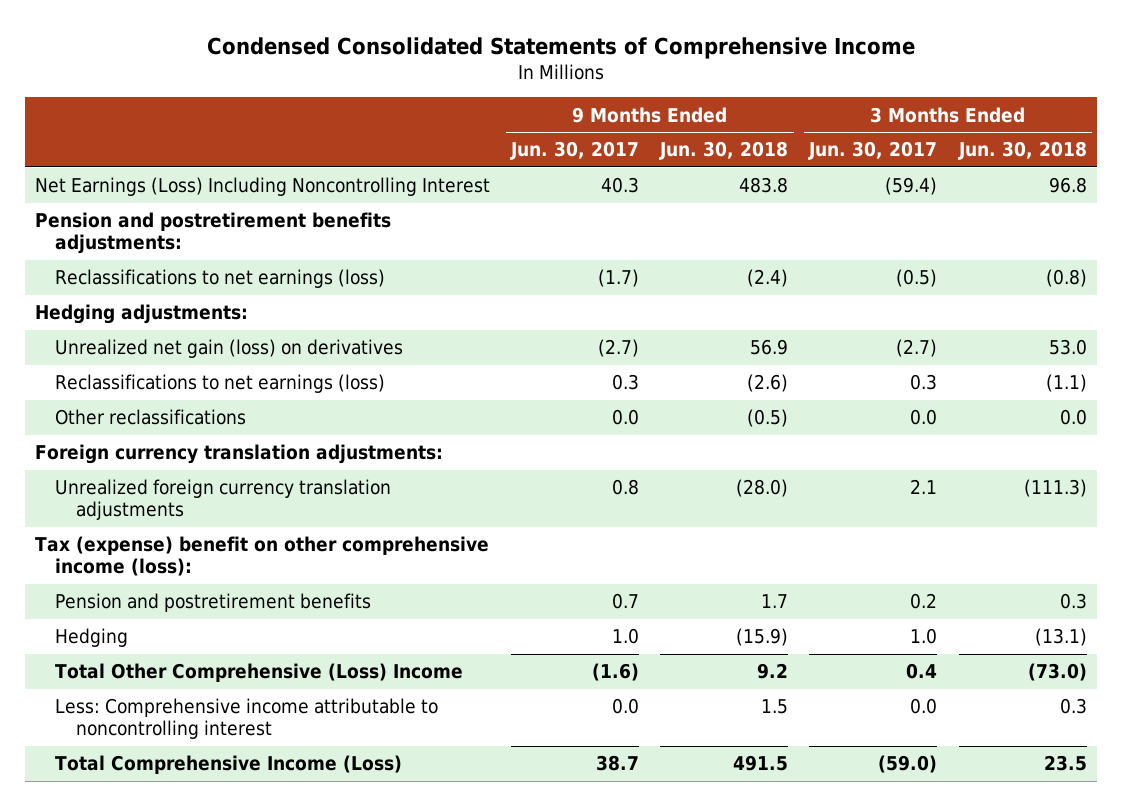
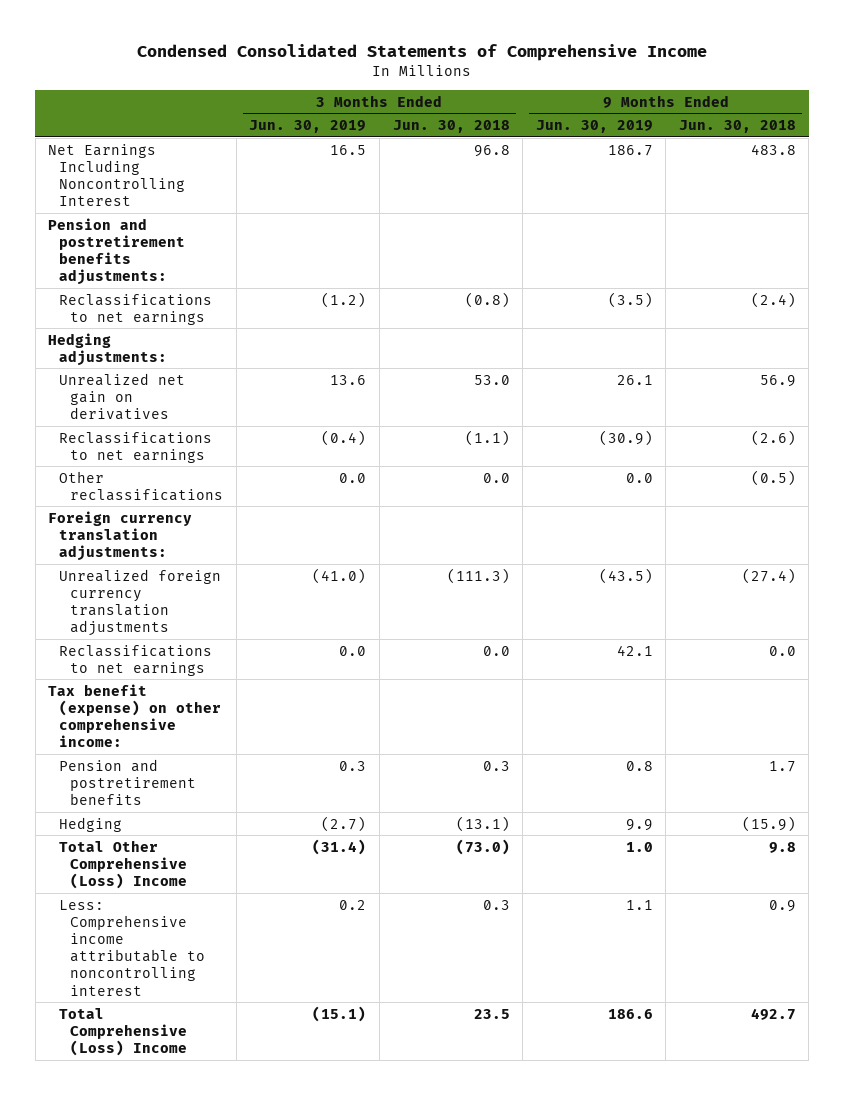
- | 9 Months Ended Jun. 30, 2017 | 9 Months Ended Jun. 30, 2018 | 3 Months Ended Jun. 30, 2017 | 3 Months Ended Jun. 30, 2018
+ | 3 Months Ended Jun. 30, 2019 | 3 Months Ended Jun. 30, 2018 | 9 Months Ended Jun. 30, 2019 | 9 Months Ended Jun. 30, 2018
- Net Earnings (Loss) Including Noncontrolling Interest | 40.3 | 483.8 | (59.4) | 96.8
+ Net Earnings Including Noncontrolling Interest | 16.5 | 96.8 | 186.7 | 483.8
- Reclassifications to net earnings (loss) | (1.7) | (2.4) | (0.5) | (0.8)
+ Reclassifications to net earnings | (1.2) | (0.8) | (3.5) | (2.4)
- Unrealized net gain (loss) on derivatives | (2.7) | 56.9 | (2.7) | 53.0
- Reclassifications to net earnings (loss) | 0.3 | (2.6) | 0.3 | (1.1)
+ Unrealized net gain on derivatives | 13.6 | 53.0 | 26.1 | 56.9
+ Reclassifications to net earnings | (0.4) | (1.1) | (30.9) | (2.6)
- Unrealized foreign currency translation adjustments | 0.8 | (28.0) | 2.1 | (111.3)
- Tax (expense) benefit on other comprehensive income (loss):
+ Unrealized foreign currency translation adjustments | (41.0) | (111.3) | (43.5) | (27.4)
+ Reclassifications to net earnings | 0.0 | 0.0 | 42.1 | 0.0
+ Tax benefit (expense) on other comprehensive income:
- Total Other Comprehensive (Loss) Income | (1.6) | 9.2 | 0.4 | (73.0)
- Less: Comprehensive income attributable to noncontrolling interest | 0.0 | 1.5 | 0.0 | 0.3
- Total Comprehensive Income (Loss) | 38.7 | 491.5 | (59.0) | 23.5
+ Total Other Comprehensive (Loss) Income | (31.4) | (73.0) | 1.0 | 9.8
+ Less: Comprehensive income attributable to noncontrolling interest | 0.2 | 0.3 | 1.1 | 0.9
+ Total Comprehensive (Loss) Income | (15.1) | 23.5 | 186.6 | 492.7

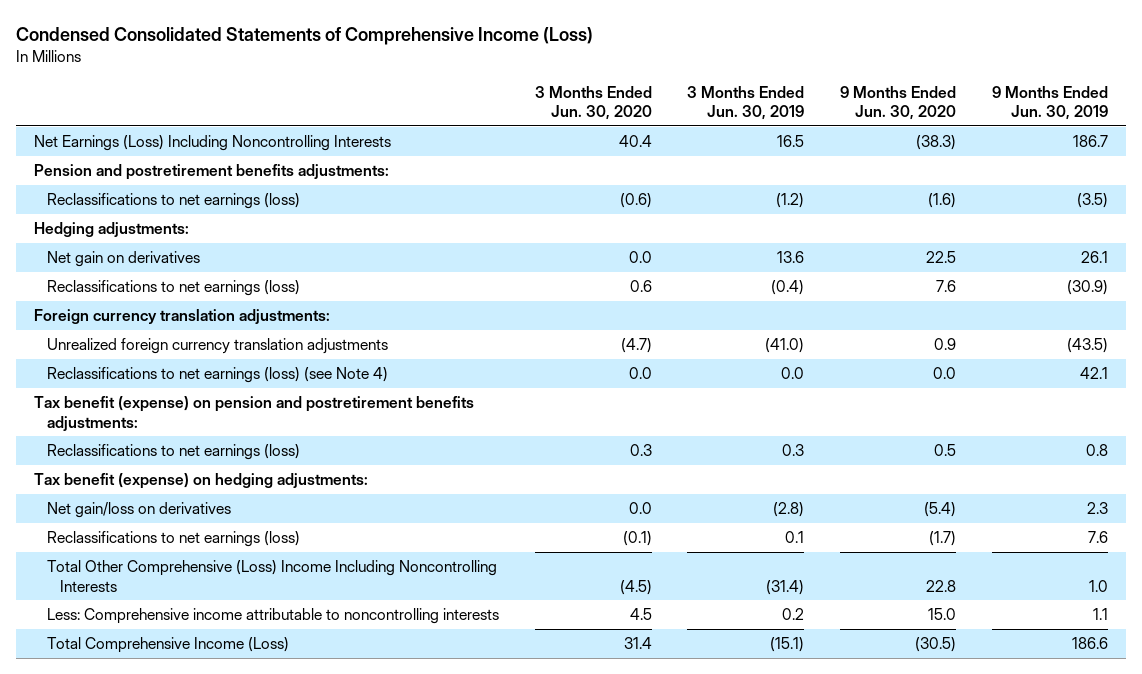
- Condensed Consolidated Statements of Comprehensive Income
+ Condensed Consolidated Statements of Comprehensive Income (Loss)
- | 3 Months Ended Jun. 30, 2019 | 3 Months Ended Jun. 30, 2018 | 9 Months Ended Jun. 30, 2019 | 9 Months Ended Jun. 30, 2018
+ | 3 Months Ended Jun. 30, 2020 | 3 Months Ended Jun. 30, 2019 | 9 Months Ended Jun. 30, 2020 | 9 Months Ended Jun. 30, 2019
- Net Earnings Including Noncontrolling Interest | 16.5 | 96.8 | 186.7 | 483.8
+ Net Earnings (Loss) Including Noncontrolling Interests | 40.4 | 16.5 | (38.3) | 186.7
- Reclassifications to net earnings | (1.2) | (0.8) | (3.5) | (2.4)
+ Reclassifications to net earnings (loss) | (0.6) | (1.2) | (1.6) | (3.5)
- Unrealized net gain on derivatives | 13.6 | 53.0 | 26.1 | 56.9
- Reclassifications to net earnings | (0.4) | (1.1) | (30.9) | (2.6)
- Other reclassifications | 0.0 | 0.0 | 0.0 | (0.5)
+ Net gain on derivatives | 0.0 | 13.6 | 22.5 | 26.1
+ Reclassifications to net earnings (loss) | 0.6 | (0.4) | 7.6 | (30.9)
- Reclassifications to net earnings | 0.0 | 0.0 | 42.1 | 0.0
- Tax benefit (expense) on other comprehensive income:
- Pension and postretirement benefits | 0.3 | 0.3 | 0.8 | 1.7
- Hedging | (2.7) | (13.1) | 9.9 | (15.9)
- Total Other Comprehensive (Loss) Income | (31.4) | (73.0) | 1.0 | 9.8
- Less: Comprehensive income attributable to noncontrolling interest | 0.2 | 0.3 | 1.1 | 0.9
- Total Comprehensive (Loss) Income | (15.1) | 23.5 | 186.6 | 492.7
+ Reclassifications to net earnings (loss) (see Note 4) | 0.0 | 0.0 | 0.0 | 42.1
+ Tax benefit (expense) on pension and postretirement benefits adjustments:
+ Reclassifications to net earnings (loss) | 0.3 | 0.3 | 0.5 | 0.8
+ Tax benefit (expense) on hedging adjustments:
+ Net gain/loss on derivatives | 0.0 | (2.8) | (5.4) | 2.3
+ Reclassifications to net earnings (loss) | (0.1) | 0.1 | (1.7) | 7.6
+ Total Other Comprehensive (Loss) Income Including Noncontrolling Interests | (4.5) | (31.4) | 22.8 | 1.0
+ Less: Comprehensive income attributable to noncontrolling interests | 4.5 | 0.2 | 15.0 | 1.1
+ Total Comprehensive Income (Loss) | 31.4 | (15.1) | (30.5) | 186.6

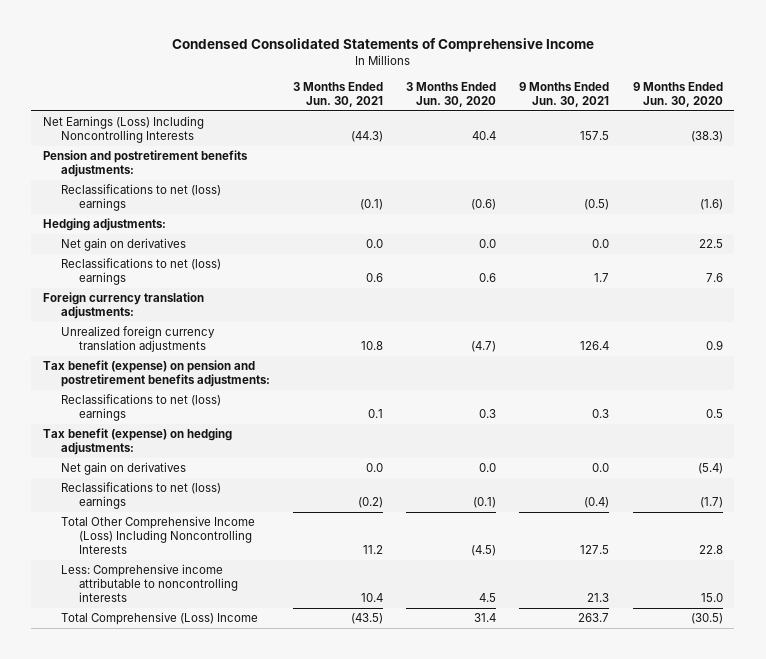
- Condensed Consolidated Statements of Comprehensive Income (Loss)
+ Condensed Consolidated Statements of Comprehensive Income
- | 3 Months Ended Jun. 30, 2020 | 3 Months Ended Jun. 30, 2019 | 9 Months Ended Jun. 30, 2020 | 9 Months Ended Jun. 30, 2019
+ | 3 Months Ended Jun. 30, 2021 | 3 Months Ended Jun. 30, 2020 | 9 Months Ended Jun. 30, 2021 | 9 Months Ended Jun. 30, 2020
- Reclassifications to net earnings (loss) | (0.6) | (1.2) | (1.6) | (3.5)
+ Reclassifications to net (loss) earnings | (0.1) | (0.6) | (0.5) | (1.6)
- Reclassifications to net earnings (loss) | 0.6 | (0.4) | 7.6 | (30.9)
+ Reclassifications to net (loss) earnings | 0.6 | 0.6 | 1.7 | 7.6
- Reclassifications to net earnings (loss) (see Note 4) | 0.0 | 0.0 | 0.0 | 42.1
- Reclassifications to net earnings (loss) | 0.3 | 0.3 | 0.5 | 0.8
+ Reclassifications to net (loss) earnings | 0.1 | 0.3 | 0.3 | 0.5
- Net gain/loss on derivatives | 0.0 | (2.8) | (5.4) | 2.3
- Reclassifications to net earnings (loss) | (0.1) | 0.1 | (1.7) | 7.6
- Total Other Comprehensive (Loss) Income Including Noncontrolling Interests | (4.5) | (31.4) | 22.8 | 1.0
+ Net gain on derivatives | 0.0 | 0.0 | 0.0 | (5.4)
+ Reclassifications to net (loss) earnings | (0.2) | (0.1) | (0.4) | (1.7)
+ Total Other Comprehensive Income (Loss) Including Noncontrolling Interests | 11.2 | (4.5) | 127.5 | 22.8
- Total Comprehensive Income (Loss) | 31.4 | (15.1) | (30.5) | 186.6
+ Total Comprehensive (Loss) Income | (43.5) | 31.4 | 263.7 | (30.5)

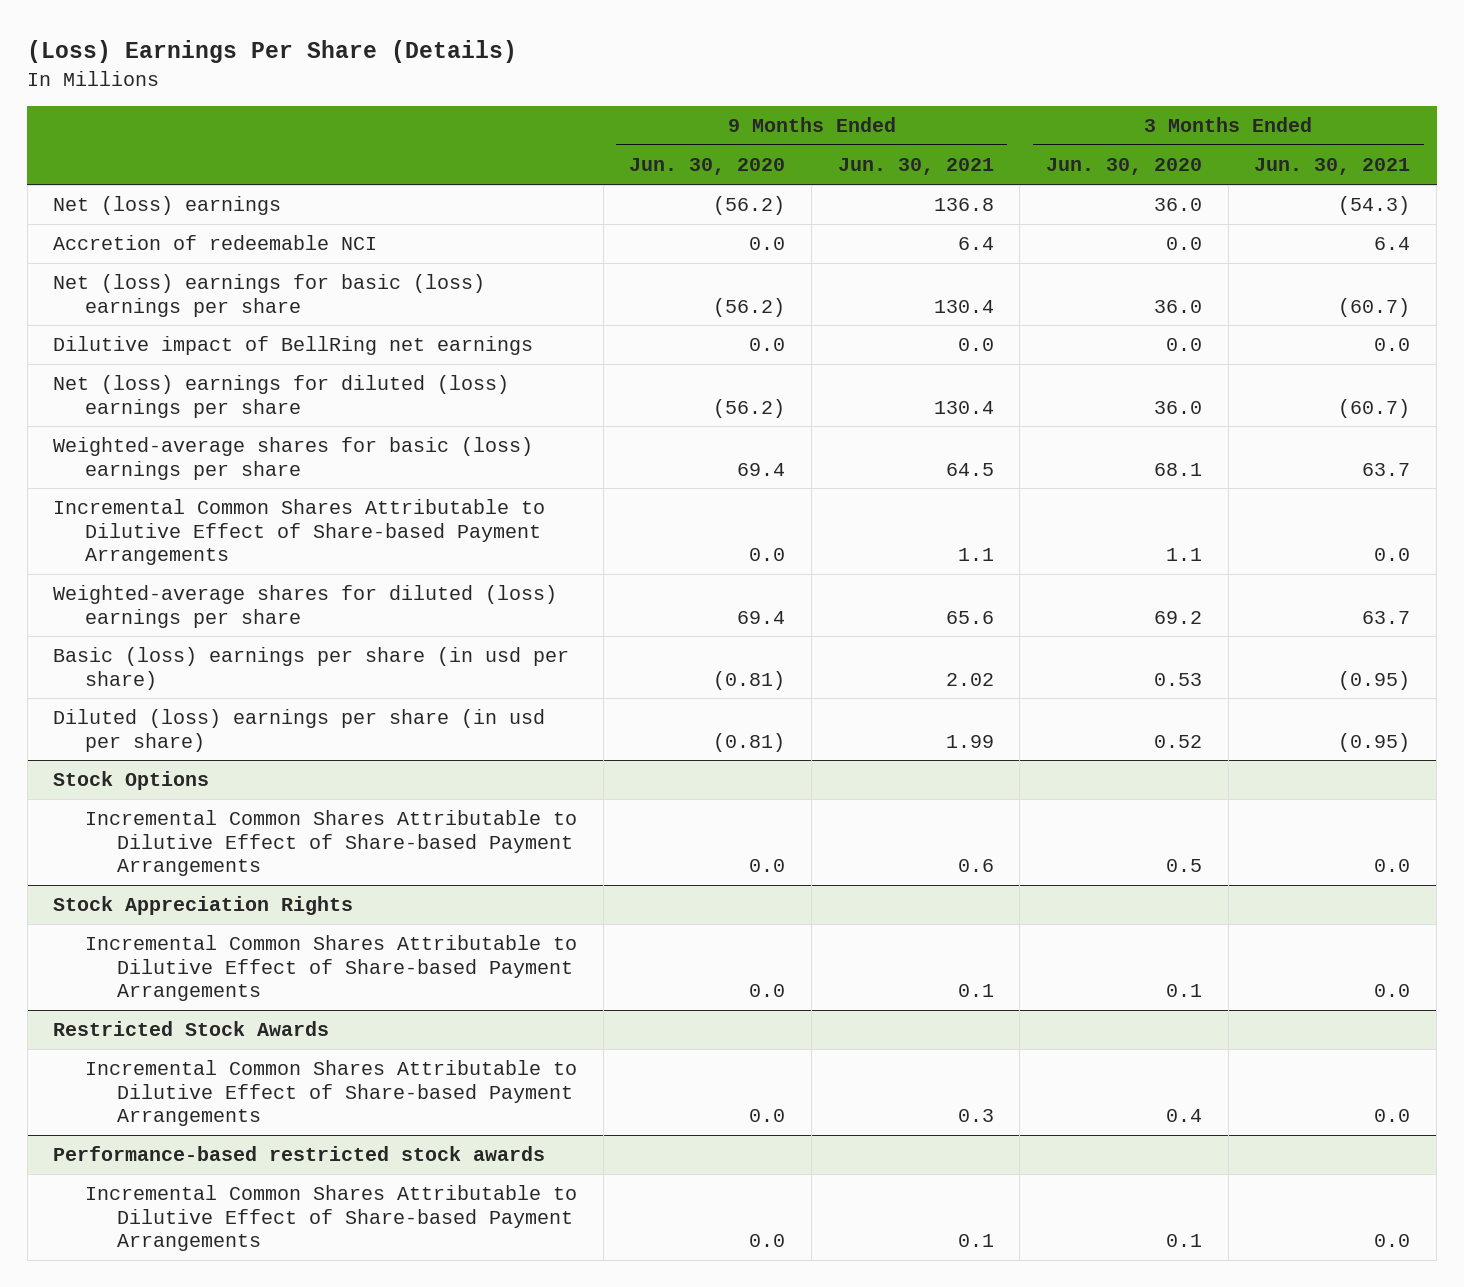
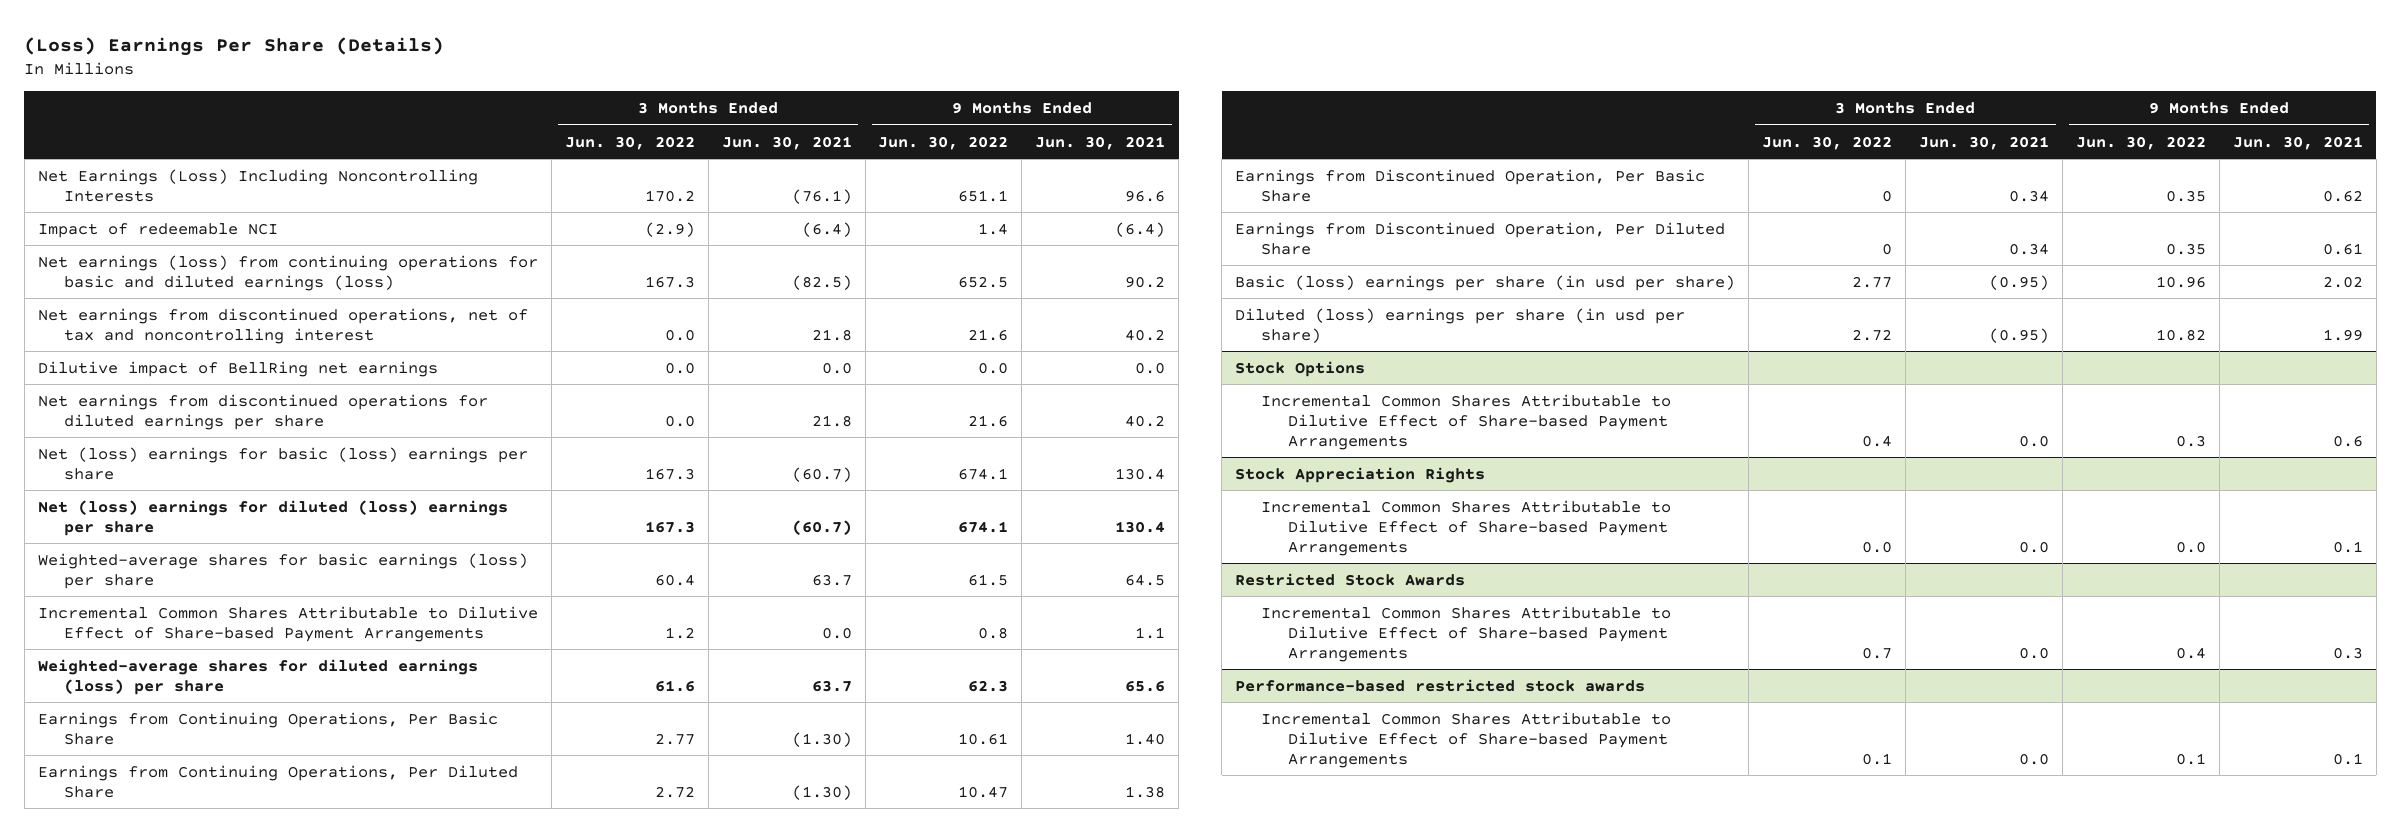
- | 9 Months Ended Jun. 30, 2020 | 9 Months Ended Jun. 30, 2021 | 3 Months Ended Jun. 30, 2020 | 3 Months Ended Jun. 30, 2021
+ | 3 Months Ended Jun. 30, 2022 | 3 Months Ended Jun. 30, 2021 | 9 Months Ended Jun. 30, 2022 | 9 Months Ended Jun. 30, 2021
- Net (loss) earnings | (56.2) | 136.8 | 36.0 | (54.3)
- Accretion of redeemable NCI | 0.0 | 6.4 | 0.0 | 6.4
+ Net Earnings (Loss) Including Noncontrolling Interests | 170.2 | (76.1) | 651.1 | 96.6
+ Impact of redeemable NCI | (2.9) | (6.4) | 1.4 | (6.4)
+ Net earnings (loss) from continuing operations for basic and diluted earnings (loss) | 167.3 | (82.5) | 652.5 | 90.2
+ Net earnings from discontinued operations, net of tax and noncontrolling interest | 0.0 | 21.8 | 21.6 | 40.2
+ Net earnings from discontinued operations for diluted earnings per share | 0.0 | 21.8 | 21.6 | 40.2
moved down: Net (loss) earnings for basic (loss) earnings per share | 167.3 | (60.7) | 674.1 | 130.4
- Weighted-average shares for basic (loss) earnings per share | 69.4 | 64.5 | 68.1 | 63.7
+ Weighted-average shares for basic earnings (loss) per share | 60.4 | 63.7 | 61.5 | 64.5
- Weighted-average shares for diluted (loss) earnings per share | 69.4 | 65.6 | 69.2 | 63.7
+ Weighted-average shares for diluted earnings (loss) per share | 61.6 | 63.7 | 62.3 | 65.6
+ Earnings from Continuing Operations, Per Basic Share | 2.77 | (1.30) | 10.61 | 1.40
+ Earnings from Continuing Operations, Per Diluted Share | 2.72 | (1.30) | 10.47 | 1.38
+ Earnings from Discontinued Operation, Per Basic Share | 0 | 0.34 | 0.35 | 0.62
+ Earnings from Discontinued Operation, Per Diluted Share | 0 | 0.34 | 0.35 | 0.61

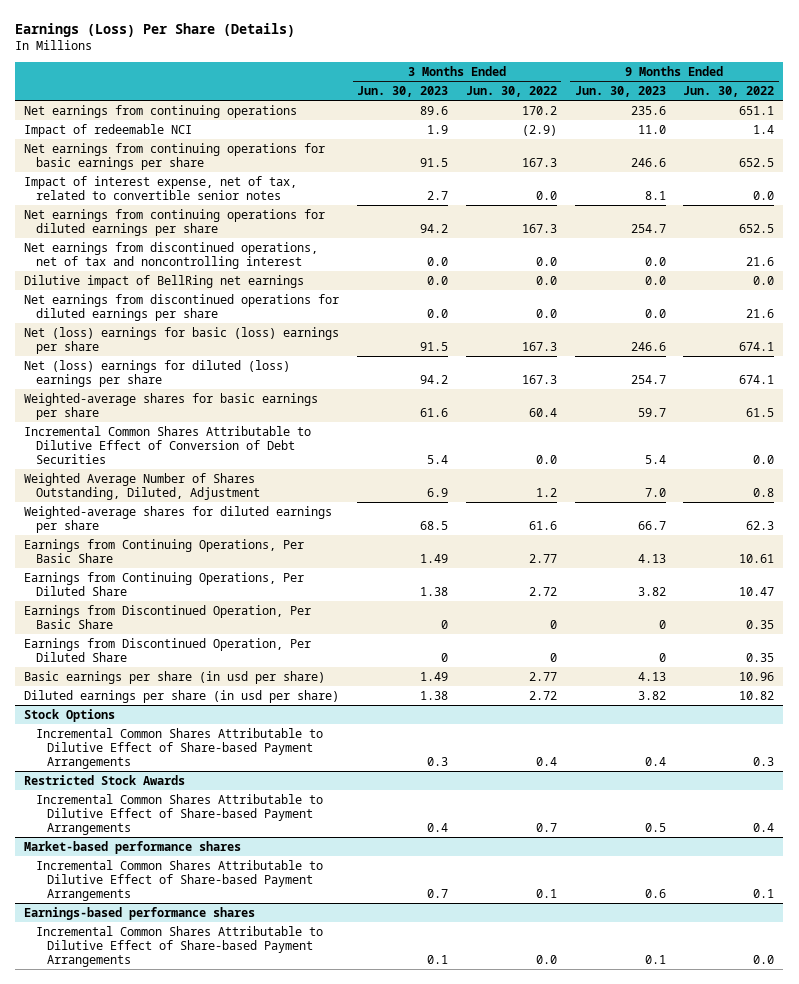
- (Loss) Earnings Per Share (Details)
+ Earnings (Loss) Per Share (Details)
- | 3 Months Ended Jun. 30, 2022 | 3 Months Ended Jun. 30, 2021 | 9 Months Ended Jun. 30, 2022 | 9 Months Ended Jun. 30, 2021
+ | 3 Months Ended Jun. 30, 2023 | 3 Months Ended Jun. 30, 2022 | 9 Months Ended Jun. 30, 2023 | 9 Months Ended Jun. 30, 2022
- Net Earnings (Loss) Including Noncontrolling Interests | 170.2 | (76.1) | 651.1 | 96.6
+ Net earnings from continuing operations | 89.6 | 170.2 | 235.6 | 651.1
- Net earnings (loss) from continuing operations for basic and diluted earnings (loss) | 167.3 | (82.5) | 652.5 | 90.2
+ Net earnings from continuing operations for basic earnings per share | 91.5 | 167.3 | 246.6 | 652.5
+ Impact of interest expense, net of tax, related to convertible senior notes | 2.7 | 0.0 | 8.1 | 0.0
+ Net earnings from continuing operations for diluted earnings per share | 94.2 | 167.3 | 254.7 | 652.5
- Weighted-average shares for basic earnings (loss) per share | 60.4 | 63.7 | 61.5 | 64.5
- Incremental Common Shares Attributable to Dilutive Effect of Share-based Payment Arrangements | 1.2 | 0.0 | 0.8 | 1.1
- Weighted-average shares for diluted earnings (loss) per share | 61.6 | 63.7 | 62.3 | 65.6
+ Weighted-average shares for basic earnings per share | 61.6 | 60.4 | 59.7 | 61.5
+ Incremental Common Shares Attributable to Dilutive Effect of Conversion of Debt Securities | 5.4 | 0.0 | 5.4 | 0.0
+ Weighted Average Number of Shares Outstanding, Diluted, Adjustment | 6.9 | 1.2 | 7.0 | 0.8
+ Weighted-average shares for diluted earnings per share | 68.5 | 61.6 | 66.7 | 62.3
- Basic (loss) earnings per share (in usd per share) | 2.77 | (0.95) | 10.96 | 2.02
- Diluted (loss) earnings per share (in usd per share) | 2.72 | (0.95) | 10.82 | 1.99
+ Basic earnings per share (in usd per share) | 1.49 | 2.77 | 4.13 | 10.96
+ Diluted earnings per share (in usd per share) | 1.38 | 2.72 | 3.82 | 10.82
- Stock Appreciation Rights
- Incremental Common Shares Attributable to Dilutive Effect of Share-based Payment Arrangements | 0.0 | 0.0 | 0.0 | 0.1
- Performance-based restricted stock awards
+ Market-based performance shares
+ Earnings-based performance shares
+ Incremental Common Shares Attributable to Dilutive Effect of Share-based Payment Arrangements | 0.1 | 0.0 | 0.1 | 0.0

